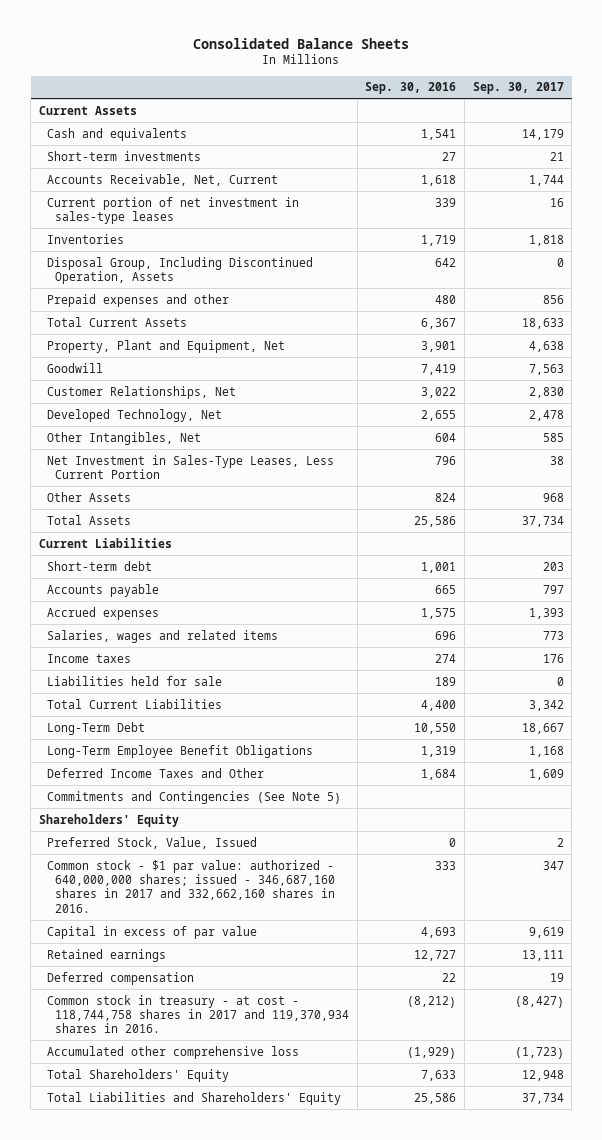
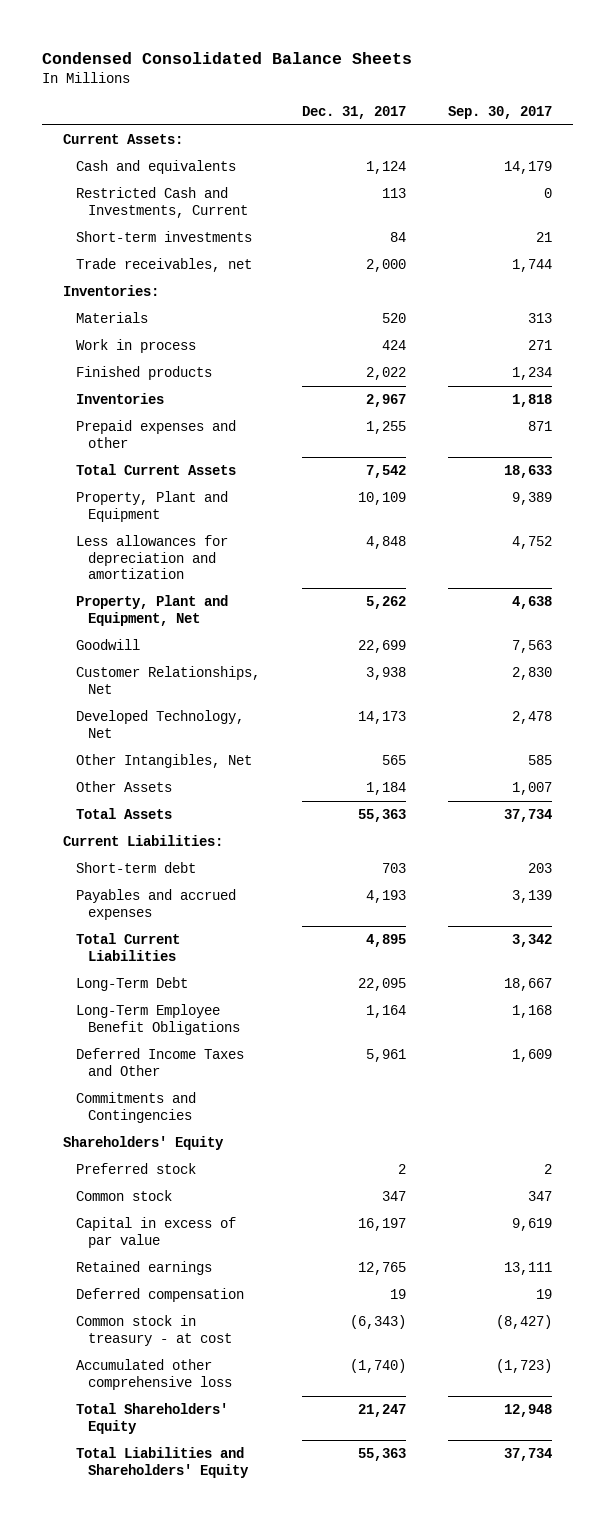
- Consolidated Balance Sheets
+ Condensed Consolidated Balance Sheets
- | Sep. 30, 2016 | Sep. 30, 2017
+ | Dec. 31, 2017 | Sep. 30, 2017
- Current Assets
+ Current Assets:
+ Restricted Cash and Investments, Current | 113 | 0
- Accounts Receivable, Net, Current | 1,618 | 1,744
- Current portion of net investment in sales-type leases | 339 | 16
+ Trade receivables, net | 2,000 | 1,744
+ Inventories:
+ Materials | 520 | 313
+ Work in process | 424 | 271
+ Finished products | 2,022 | 1,234
- Disposal Group, Including Discontinued Operation, Assets | 642 | 0
- Prepaid expenses and other | 480 | 856
+ Prepaid expenses and other | 1,255 | 871
+ Property, Plant and Equipment | 10,109 | 9,389
+ Less allowances for depreciation and amortization | 4,848 | 4,752
- Net Investment in Sales-Type Leases, Less Current Portion | 796 | 38
- Other Assets | 824 | 968
+ Other Assets | 1,184 | 1,007
- Current Liabilities
+ Current Liabilities:
- Accounts payable | 665 | 797
- Accrued expenses | 1,575 | 1,393
- Salaries, wages and related items | 696 | 773
- Income taxes | 274 | 176
- Liabilities held for sale | 189 | 0
+ Payables and accrued expenses | 4,193 | 3,139
- Commitments and Contingencies (See Note 5)
+ Commitments and Contingencies
- Preferred Stock, Value, Issued | 0 | 2
- Common stock - $1 par value: authorized - 640,000,000 shares; issued - 346,687,160 shares in 2017 and 332,662,160 shares in 2016. | 333 | 347
+ Preferred stock | 2 | 2
+ Common stock | 347 | 347
- Common stock in treasury - at cost - 118,744,758 shares in 2017 and 119,370,934 shares in 2016. | (8,212) | (8,427)
+ Common stock in treasury - at cost | (6,343) | (8,427)

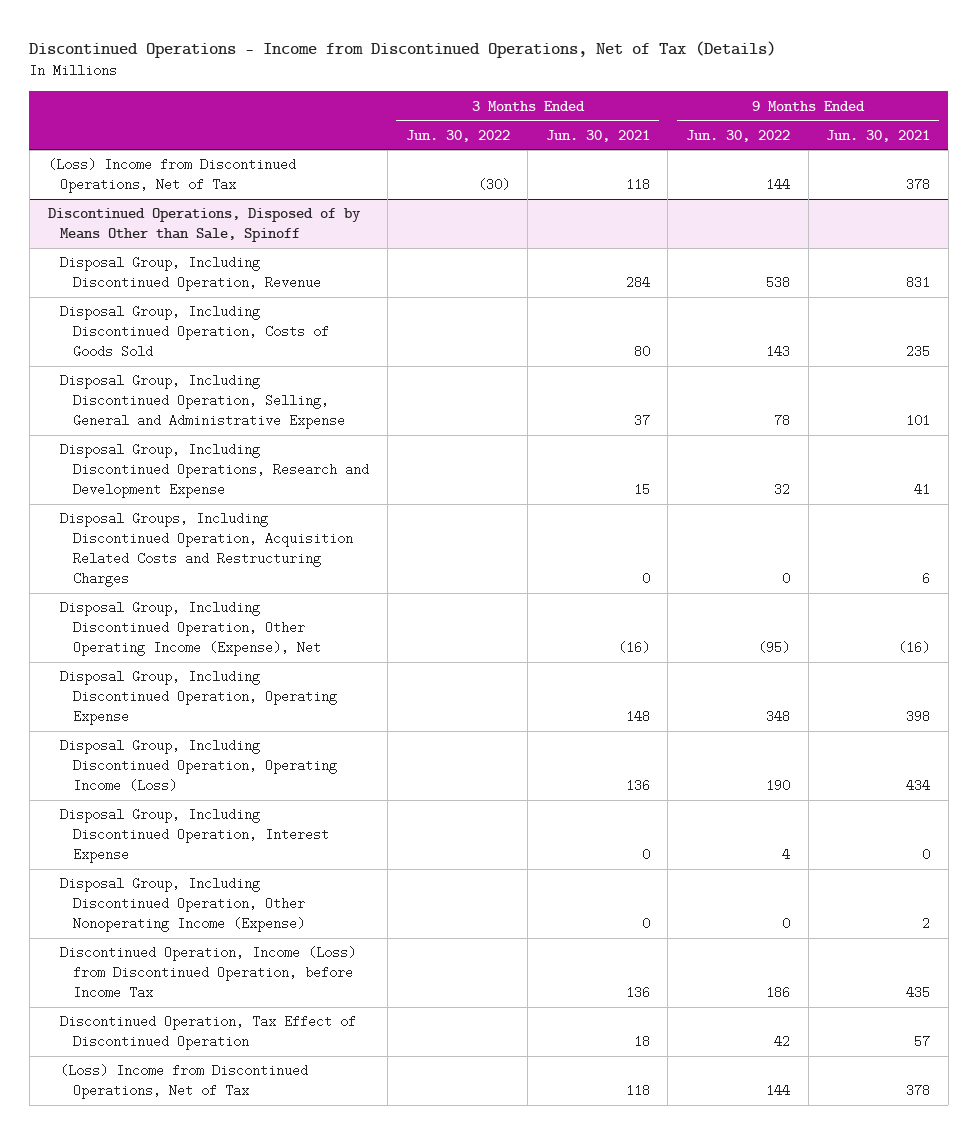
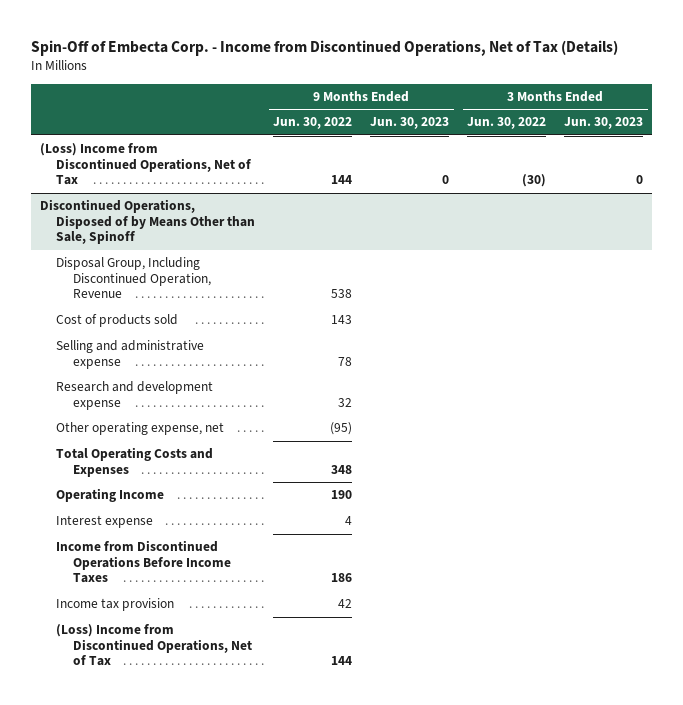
- Discontinued Operations - Income from Discontinued Operations, Net of Tax (Details)
+ Spin-Off of Embecta Corp. - Income from Discontinued Operations, Net of Tax (Details)
- | 3 Months Ended Jun. 30, 2022 | 3 Months Ended Jun. 30, 2021 | 9 Months Ended Jun. 30, 2022 | 9 Months Ended Jun. 30, 2021
+ | 9 Months Ended Jun. 30, 2022 | 9 Months Ended Jun. 30, 2023 | 3 Months Ended Jun. 30, 2022 | 3 Months Ended Jun. 30, 2023
@ Discontinued Operations, Disposed of by Means Other than Sale, Spinoff
- Disposal Group, Including Discontinued Operation, Costs of Goods Sold | | 80 | 143 | 235
- Disposal Group, Including Discontinued Operation, Selling, General and Administrative Expense | | 37 | 78 | 101
- Disposal Group, Including Discontinued Operations, Research and Development Expense | | 15 | 32 | 41
- Disposal Groups, Including Discontinued Operation, Acquisition Related Costs and Restructuring Charges | | 0 | 0 | 6
- Disposal Group, Including Discontinued Operation, Other Operating Income (Expense), Net | | (16) | (95) | (16)
- Disposal Group, Including Discontinued Operation, Operating Expense | | 148 | 348 | 398
- Disposal Group, Including Discontinued Operation, Operating Income (Loss) | | 136 | 190 | 434
- Disposal Group, Including Discontinued Operation, Interest Expense | | 0 | 4 | 0
- Disposal Group, Including Discontinued Operation, Other Nonoperating Income (Expense) | | 0 | 0 | 2
- Discontinued Operation, Income (Loss) from Discontinued Operation, before Income Tax | | 136 | 186 | 435
- Discontinued Operation, Tax Effect of Discontinued Operation | | 18 | 42 | 57
+ Cost of products sold | 143 | | |
+ Selling and administrative expense | 78 | | |
+ Research and development expense | 32 | | |
+ Other operating expense, net | (95) | | |
+ Total Operating Costs and Expenses | 348 | | |
+ Operating Income | 190 | | |
+ Interest expense | 4 | | |
+ Income from Discontinued Operations Before Income Taxes | 186 | | |
+ Income tax provision | 42 | | |

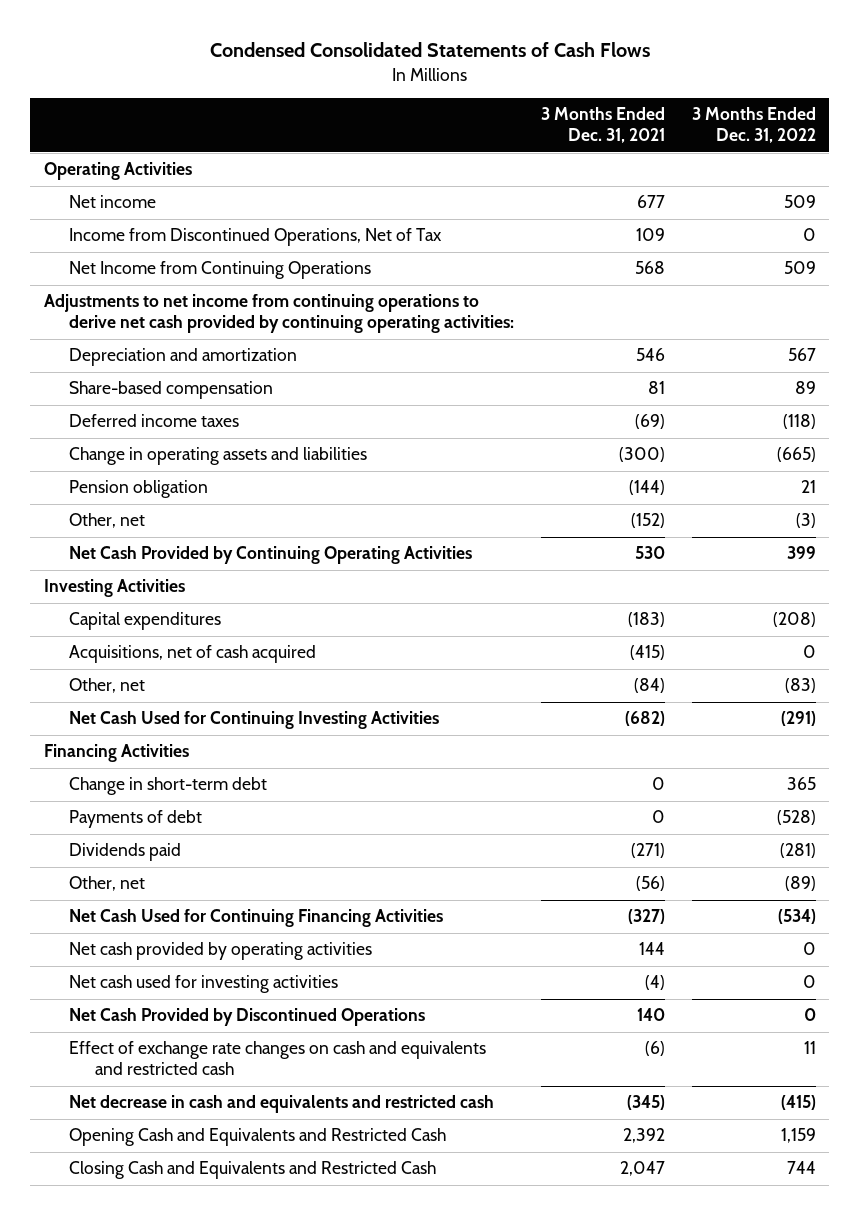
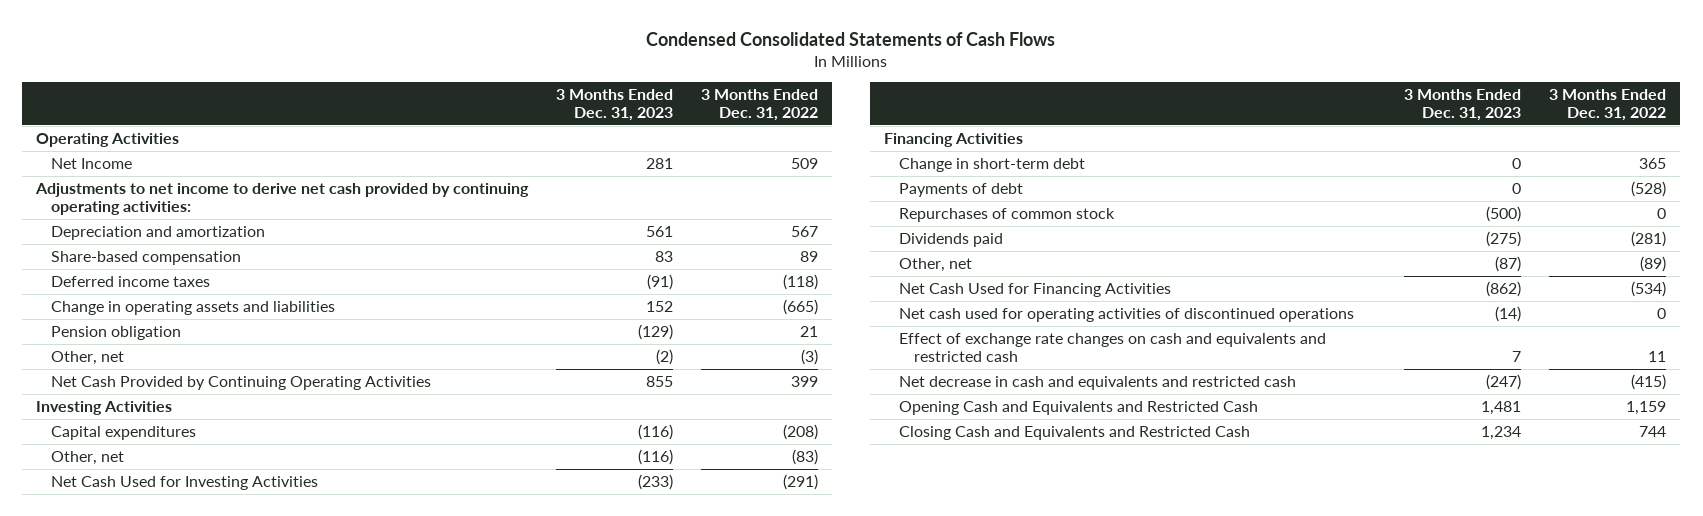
- | 3 Months Ended Dec. 31, 2021 | 3 Months Ended Dec. 31, 2022
+ | 3 Months Ended Dec. 31, 2023 | 3 Months Ended Dec. 31, 2022
- Net income | 677 | 509
- Income from Discontinued Operations, Net of Tax | 109 | 0
- Net Income from Continuing Operations | 568 | 509
- Adjustments to net income from continuing operations to derive net cash provided by continuing operating activities:
+ Net Income | 281 | 509
+ Adjustments to net income to derive net cash provided by continuing operating activities:
- Acquisitions, net of cash acquired | (415) | 0
- Net Cash Used for Continuing Investing Activities | (682) | (291)
+ Net Cash Used for Investing Activities | (233) | (291)
+ Repurchases of common stock | (500) | 0
- Net Cash Used for Continuing Financing Activities | (327) | (534)
- Net cash provided by operating activities | 144 | 0
- Net cash used for investing activities | (4) | 0
- Net Cash Provided by Discontinued Operations | 140 | 0
+ Net Cash Used for Financing Activities | (862) | (534)
+ Net cash used for operating activities of discontinued operations | (14) | 0

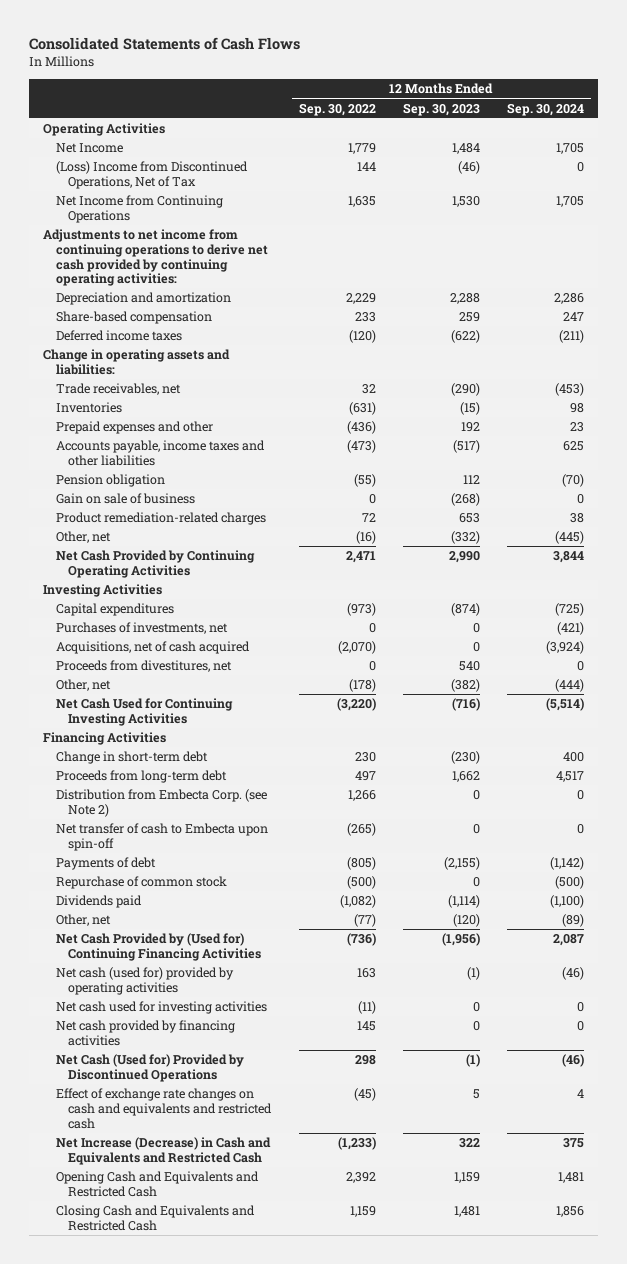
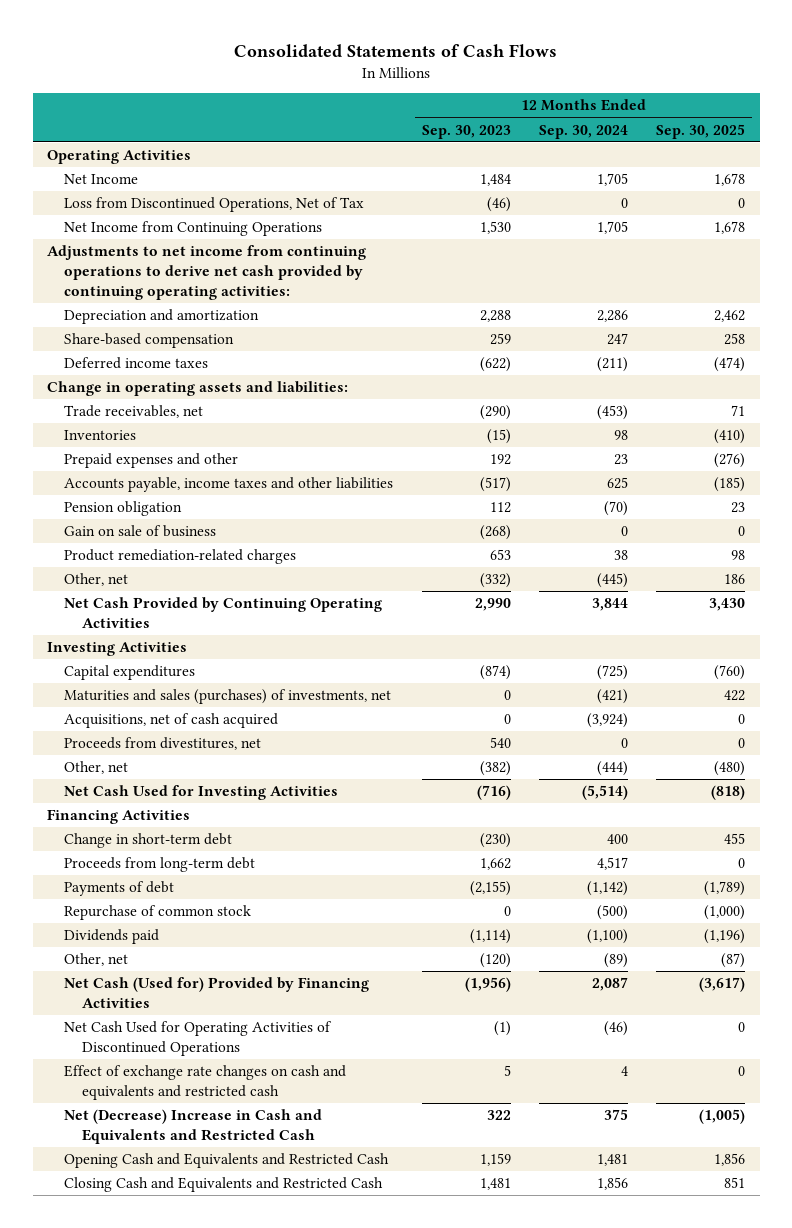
- | 12 Months Ended Sep. 30, 2022 | 12 Months Ended Sep. 30, 2023 | 12 Months Ended Sep. 30, 2024
+ | 12 Months Ended Sep. 30, 2023 | 12 Months Ended Sep. 30, 2024 | 12 Months Ended Sep. 30, 2025
- (Loss) Income from Discontinued Operations, Net of Tax | 144 | (46) | 0
+ Loss from Discontinued Operations, Net of Tax | (46) | 0 | 0
- Purchases of investments, net | 0 | 0 | (421)
+ Maturities and sales (purchases) of investments, net | 0 | (421) | 422
- Net Cash Used for Continuing Investing Activities | (3,220) | (716) | (5,514)
+ Net Cash Used for Investing Activities | (716) | (5,514) | (818)
- Distribution from Embecta Corp. (see Note 2) | 1,266 | 0 | 0
- Net transfer of cash to Embecta upon spin-off | (265) | 0 | 0
- Net Cash Provided by (Used for) Continuing Financing Activities | (736) | (1,956) | 2,087
- Net cash (used for) provided by operating activities | 163 | (1) | (46)
- Net cash used for investing activities | (11) | 0 | 0
- Net cash provided by financing activities | 145 | 0 | 0
- Net Cash (Used for) Provided by Discontinued Operations | 298 | (1) | (46)
+ Net Cash (Used for) Provided by Financing Activities | (1,956) | 2,087 | (3,617)
+ Net Cash Used for Operating Activities of Discontinued Operations | (1) | (46) | 0
- Net Increase (Decrease) in Cash and Equivalents and Restricted Cash | (1,233) | 322 | 375
+ Net (Decrease) Increase in Cash and Equivalents and Restricted Cash | 322 | 375 | (1,005)

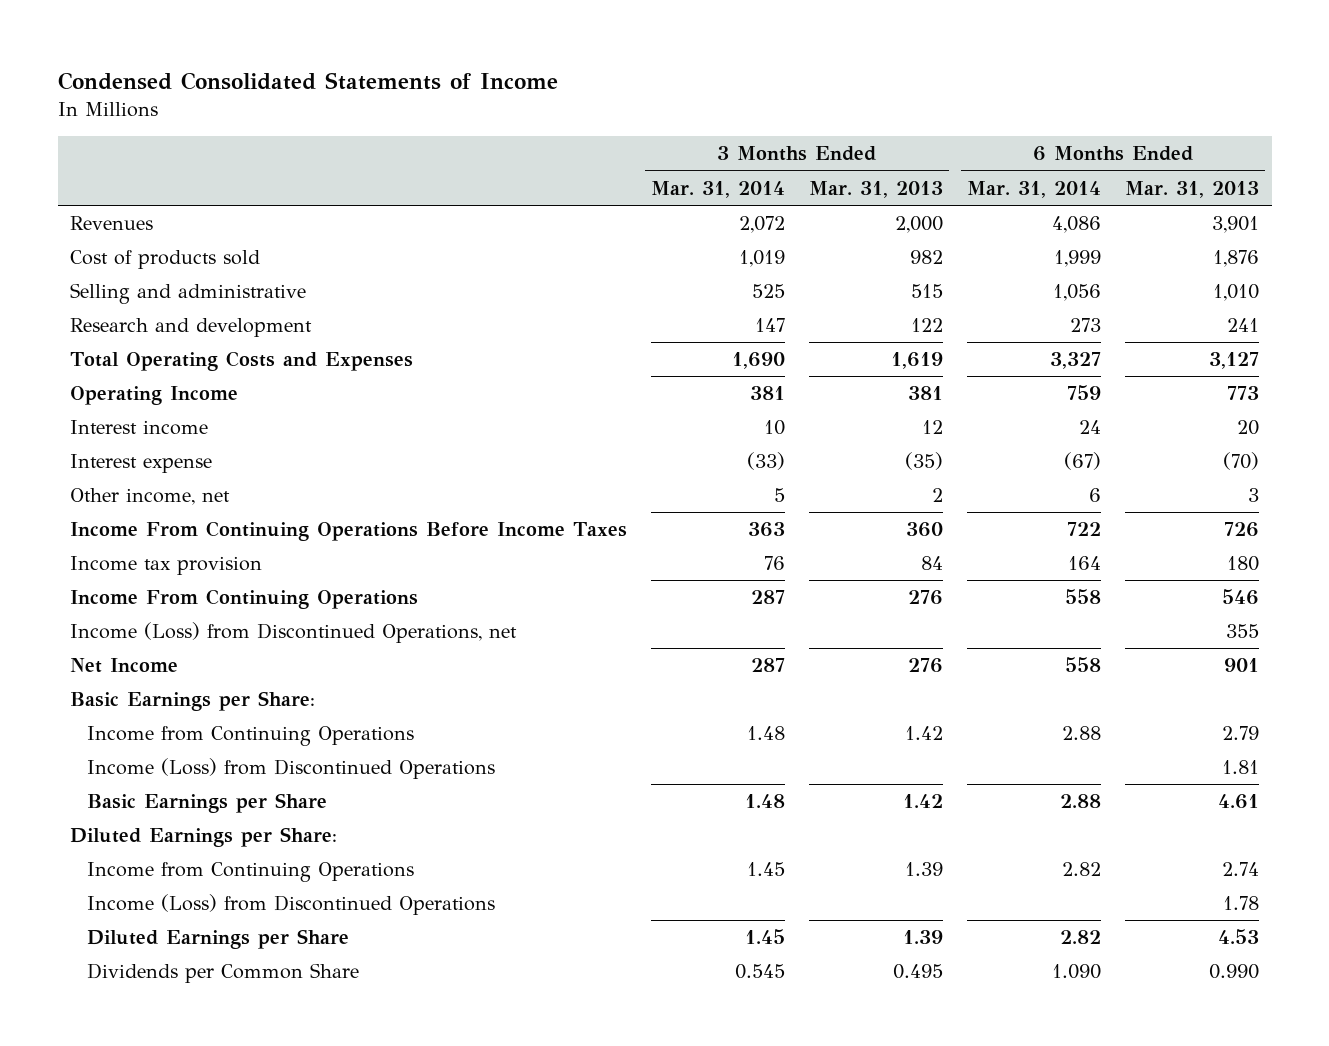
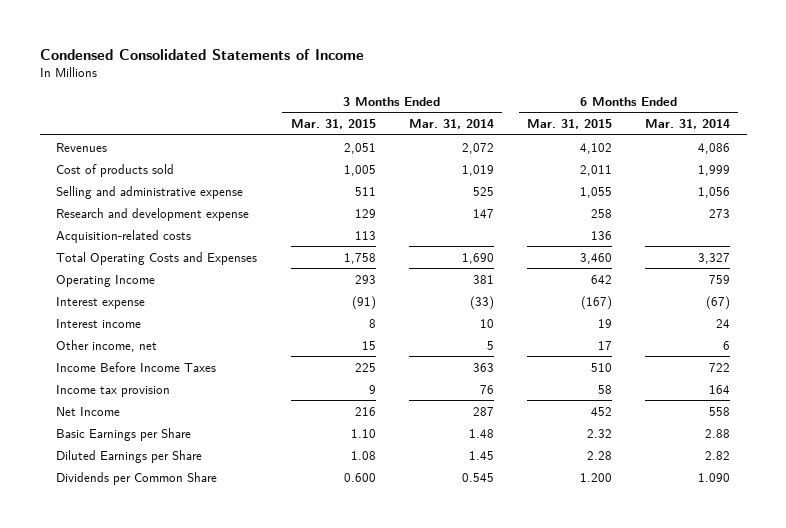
- | 3 Months Ended Mar. 31, 2014 | 3 Months Ended Mar. 31, 2013 | 6 Months Ended Mar. 31, 2014 | 6 Months Ended Mar. 31, 2013
+ | 3 Months Ended Mar. 31, 2015 | 3 Months Ended Mar. 31, 2014 | 6 Months Ended Mar. 31, 2015 | 6 Months Ended Mar. 31, 2014
- Selling and administrative | 525 | 515 | 1,056 | 1,010
- Research and development | 147 | 122 | 273 | 241
+ Selling and administrative expense | 511 | 525 | 1,055 | 1,056
+ Research and development expense | 129 | 147 | 258 | 273
+ Acquisition-related costs | 113 | | 136 |
moved down: Interest income | 8 | 10 | 19 | 24
- Income From Continuing Operations Before Income Taxes | 363 | 360 | 722 | 726
+ Income Before Income Taxes | 225 | 363 | 510 | 722
- Income From Continuing Operations | 287 | 276 | 558 | 546
- Income (Loss) from Discontinued Operations, net | | | | 355
- Basic Earnings per Share:
- Income from Continuing Operations | 1.48 | 1.42 | 2.88 | 2.79
- Income (Loss) from Discontinued Operations | | | | 1.81
- Diluted Earnings per Share:
- Income from Continuing Operations | 1.45 | 1.39 | 2.82 | 2.74
- Income (Loss) from Discontinued Operations | | | | 1.78

